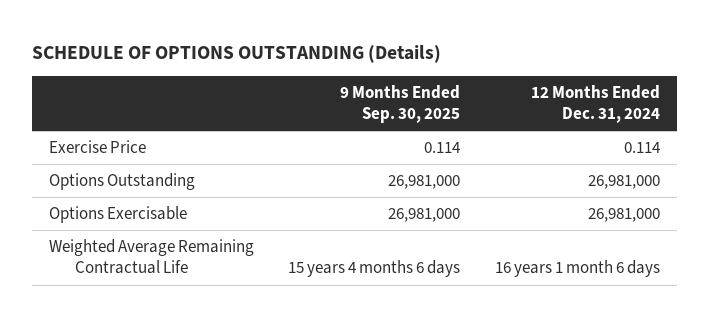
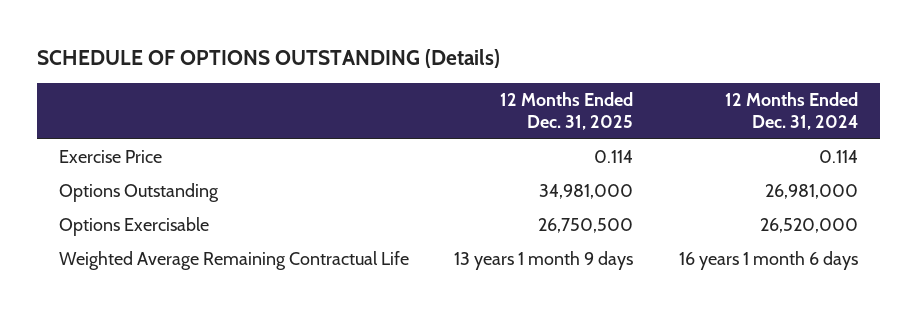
- | 9 Months Ended Sep. 30, 2025 | 12 Months Ended Dec. 31, 2024
+ | 12 Months Ended Dec. 31, 2025 | 12 Months Ended Dec. 31, 2024
- Options Exercisable | 26,981,000 | 26,981,000
+ Options Exercisable | 26,750,500 | 26,520,000

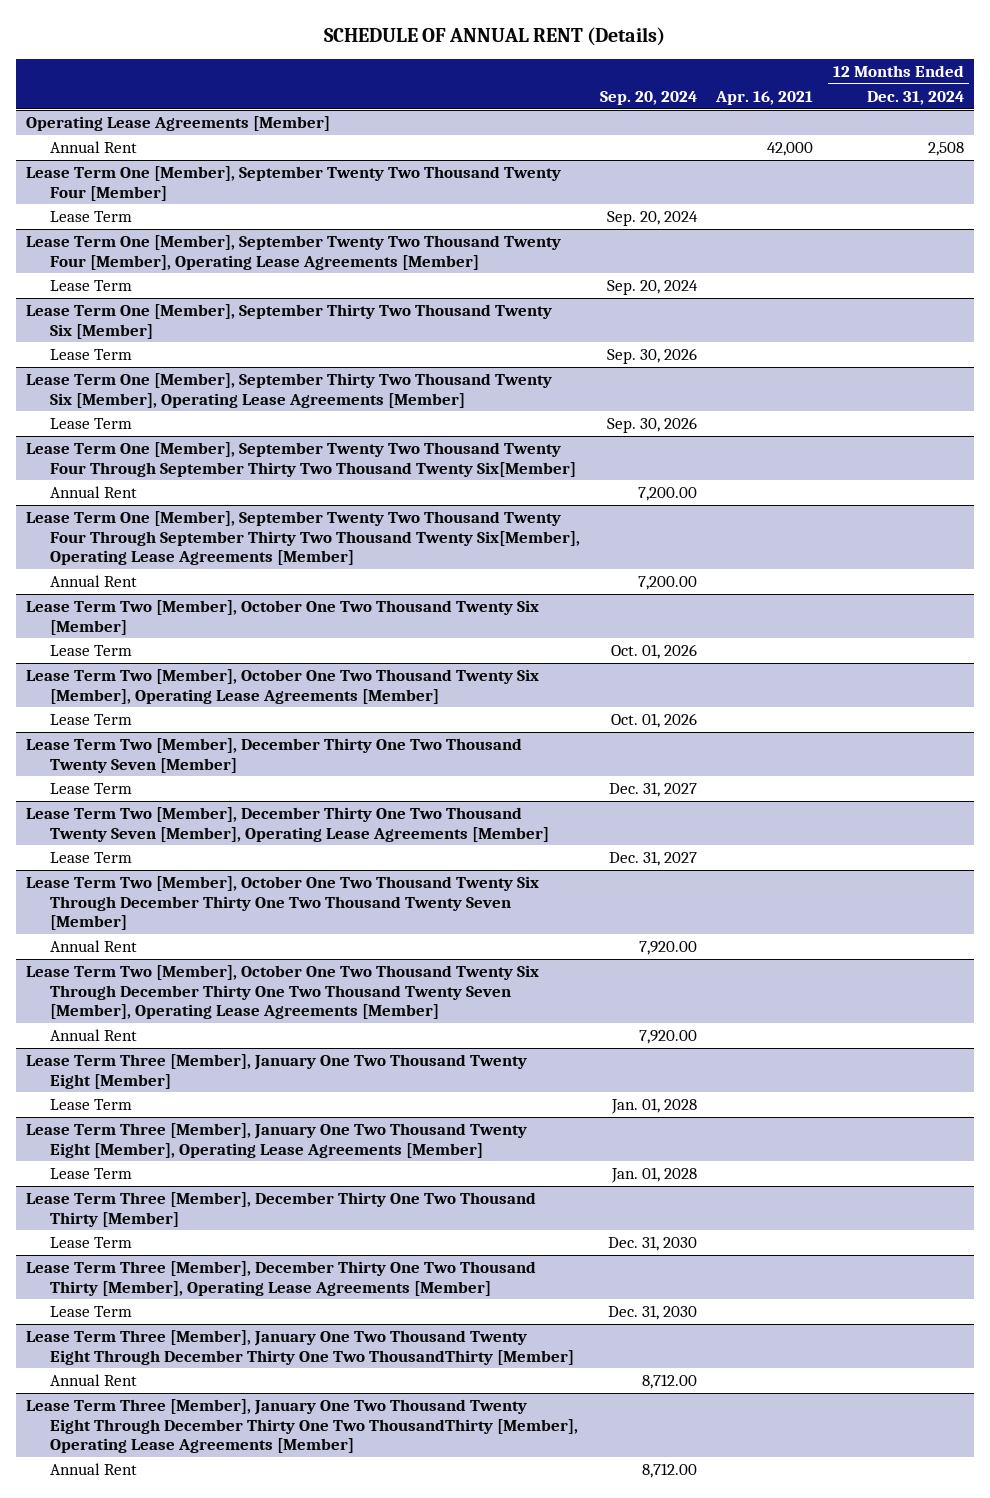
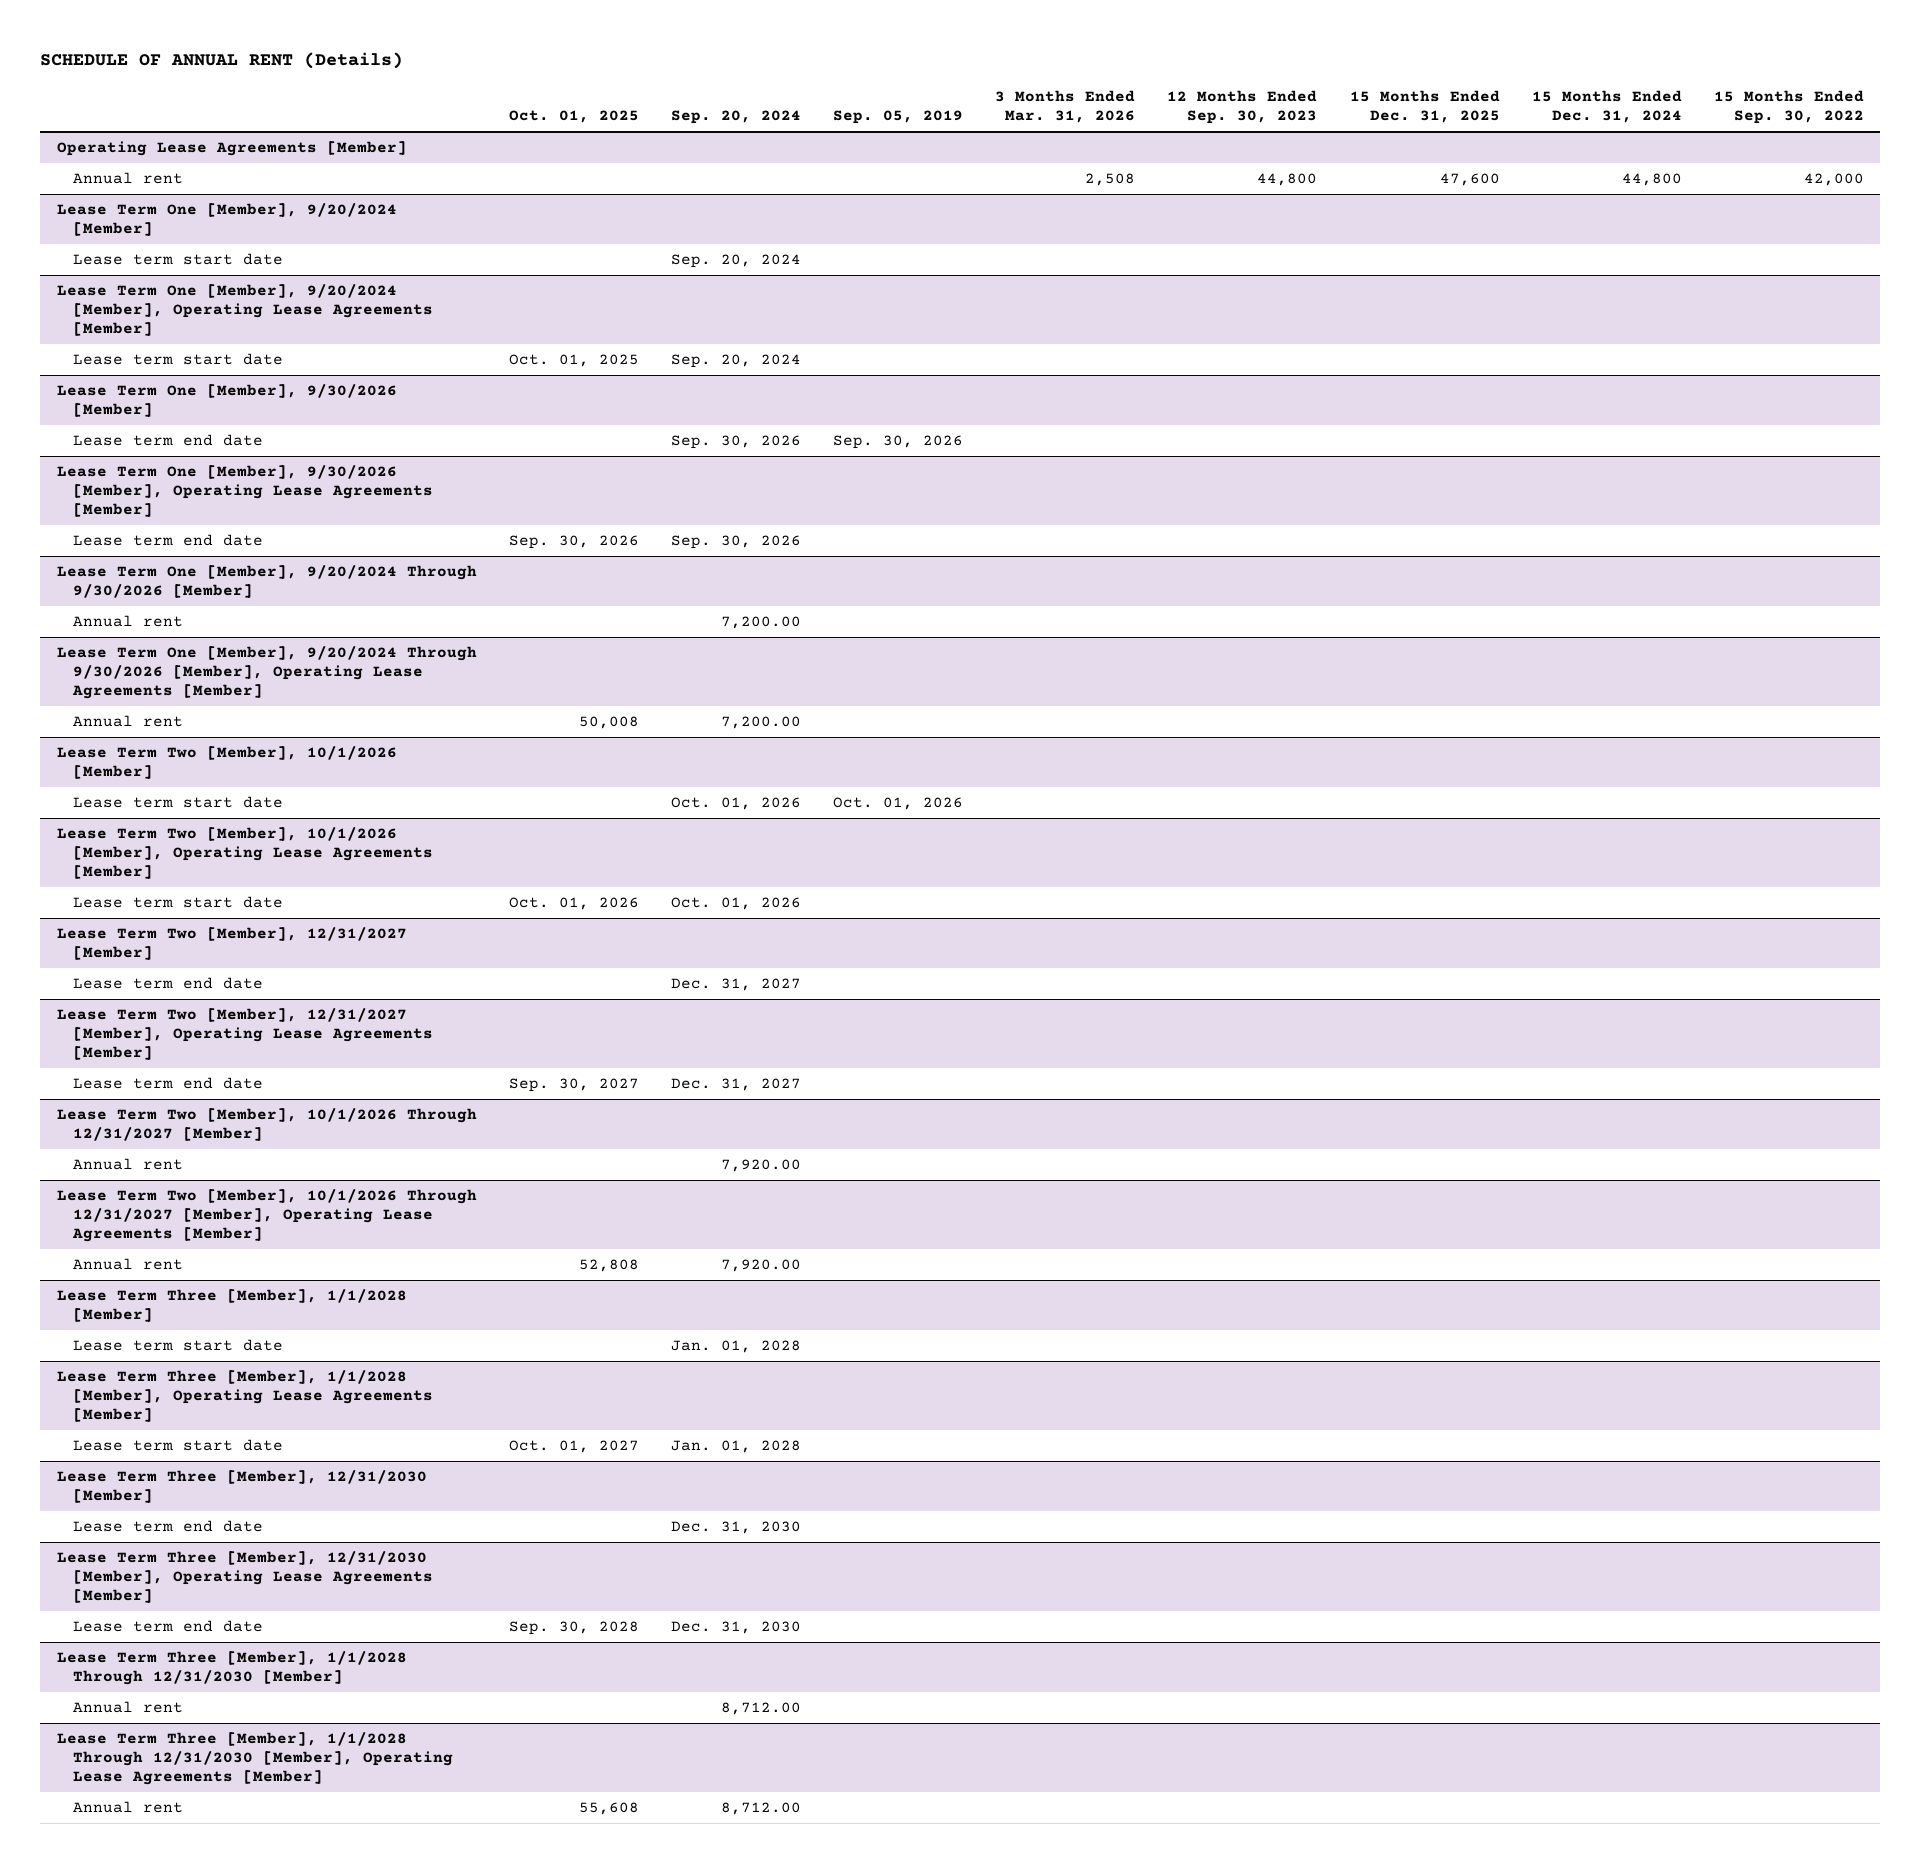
- | Sep. 20, 2024 | Apr. 16, 2021 | 12 Months Ended Dec. 31, 2024
+ | Oct. 01, 2025 | Sep. 20, 2024 | Sep. 05, 2019 | 3 Months Ended Mar. 31, 2026 | 12 Months Ended Sep. 30, 2023 | 15 Months Ended Dec. 31, 2025 | 15 Months Ended Dec. 31, 2024 | 15 Months Ended Sep. 30, 2022
@ Operating Lease Agreements [Member]
- Annual Rent | | 42,000 | 2,508
- Lease Term One [Member], September Twenty Two Thousand Twenty Four [Member]
- Lease Term | Sep. 20, 2024 | |
- Lease Term One [Member], September Twenty Two Thousand Twenty Four [Member], Operating Lease Agreements [Member]
- Lease Term | Sep. 20, 2024 | |
- Lease Term One [Member], September Thirty Two Thousand Twenty Six [Member]
- Lease Term | Sep. 30, 2026 | |
- Lease Term One [Member], September Thirty Two Thousand Twenty Six [Member], Operating Lease Agreements [Member]
- Lease Term | Sep. 30, 2026 | |
- Lease Term One [Member], September Twenty Two Thousand Twenty Four Through September Thirty Two Thousand Twenty Six[Member]
- Annual Rent | 7,200.00 | |
- Lease Term One [Member], September Twenty Two Thousand Twenty Four Through September Thirty Two Thousand Twenty Six[Member], Operating Lease Agreements [Member]
- Annual Rent | 7,200.00 | |
- Lease Term Two [Member], October One Two Thousand Twenty Six [Member]
- Lease Term | Oct. 01, 2026 | |
- Lease Term Two [Member], October One Two Thousand Twenty Six [Member], Operating Lease Agreements [Member]
- Lease Term | Oct. 01, 2026 | |
- Lease Term Two [Member], December Thirty One Two Thousand Twenty Seven [Member]
- Lease Term | Dec. 31, 2027 | |
- Lease Term Two [Member], December Thirty One Two Thousand Twenty Seven [Member], Operating Lease Agreements [Member]
- Lease Term | Dec. 31, 2027 | |
- Lease Term Two [Member], October One Two Thousand Twenty Six Through December Thirty One Two Thousand Twenty Seven [Member]
- Annual Rent | 7,920.00 | |
- Lease Term Two [Member], October One Two Thousand Twenty Six Through December Thirty One Two Thousand Twenty Seven [Member], Operating Lease Agreements [Member]
- Annual Rent | 7,920.00 | |
- Lease Term Three [Member], January One Two Thousand Twenty Eight [Member]
- Lease Term | Jan. 01, 2028 | |
- Lease Term Three [Member], January One Two Thousand Twenty Eight [Member], Operating Lease Agreements [Member]
- Lease Term | Jan. 01, 2028 | |
- Lease Term Three [Member], December Thirty One Two Thousand Thirty [Member]
- Lease Term | Dec. 31, 2030 | |
- Lease Term Three [Member], December Thirty One Two Thousand Thirty [Member], Operating Lease Agreements [Member]
- Lease Term | Dec. 31, 2030 | |
- Lease Term Three [Member], January One Two Thousand Twenty Eight Through December Thirty One Two ThousandThirty [Member]
- Annual Rent | 8,712.00 | |
- Lease Term Three [Member], January One Two Thousand Twenty Eight Through December Thirty One Two ThousandThirty [Member], Operating Lease Agreements [Member]
- Annual Rent | 8,712.00 | |
@ Operating Lease Agreements [Member]
+ Annual rent | | | | 2,508 | 44,800 | 47,600 | 44,800 | 42,000
+ Lease Term One [Member], 9/20/2024 [Member]
+ Lease term start date | | Sep. 20, 2024 | | | | | |
+ Lease Term One [Member], 9/20/2024 [Member], Operating Lease Agreements [Member]
+ Lease term start date | Oct. 01, 2025 | Sep. 20, 2024 | | | | | |
+ Lease Term One [Member], 9/30/2026 [Member]
+ Lease term end date | | Sep. 30, 2026 | Sep. 30, 2026 | | | | |
+ Lease Term One [Member], 9/30/2026 [Member], Operating Lease Agreements [Member]
+ Lease term end date | Sep. 30, 2026 | Sep. 30, 2026 | | | | | |
+ Lease Term One [Member], 9/20/2024 Through 9/30/2026 [Member]
+ Annual rent | | 7,200.00 | | | | | |
+ Lease Term One [Member], 9/20/2024 Through 9/30/2026 [Member], Operating Lease Agreements [Member]
+ Annual rent | 50,008 | 7,200.00 | | | | | |
+ Lease Term Two [Member], 10/1/2026 [Member]
+ Lease term start date | | Oct. 01, 2026 | Oct. 01, 2026 | | | | |
+ Lease Term Two [Member], 10/1/2026 [Member], Operating Lease Agreements [Member]
+ Lease term start date | Oct. 01, 2026 | Oct. 01, 2026 | | | | | |
+ Lease Term Two [Member], 12/31/2027 [Member]
+ Lease term end date | | Dec. 31, 2027 | | | | | |
+ Lease Term Two [Member], 12/31/2027 [Member], Operating Lease Agreements [Member]
+ Lease term end date | Sep. 30, 2027 | Dec. 31, 2027 | | | | | |
+ Lease Term Two [Member], 10/1/2026 Through 12/31/2027 [Member]
+ Annual rent | | 7,920.00 | | | | | |
+ Lease Term Two [Member], 10/1/2026 Through 12/31/2027 [Member], Operating Lease Agreements [Member]
+ Annual rent | 52,808 | 7,920.00 | | | | | |
+ Lease Term Three [Member], 1/1/2028 [Member]
+ Lease term start date | | Jan. 01, 2028 | | | | | |
+ Lease Term Three [Member], 1/1/2028 [Member], Operating Lease Agreements [Member]
+ Lease term start date | Oct. 01, 2027 | Jan. 01, 2028 | | | | | |
+ Lease Term Three [Member], 12/31/2030 [Member]
+ Lease term end date | | Dec. 31, 2030 | | | | | |
+ Lease Term Three [Member], 12/31/2030 [Member], Operating Lease Agreements [Member]
+ Lease term end date | Sep. 30, 2028 | Dec. 31, 2030 | | | | | |
+ Lease Term Three [Member], 1/1/2028 Through 12/31/2030 [Member]
+ Annual rent | | 8,712.00 | | | | | |
+ Lease Term Three [Member], 1/1/2028 Through 12/31/2030 [Member], Operating Lease Agreements [Member]
+ Annual rent | 55,608 | 8,712.00 | | | | | |

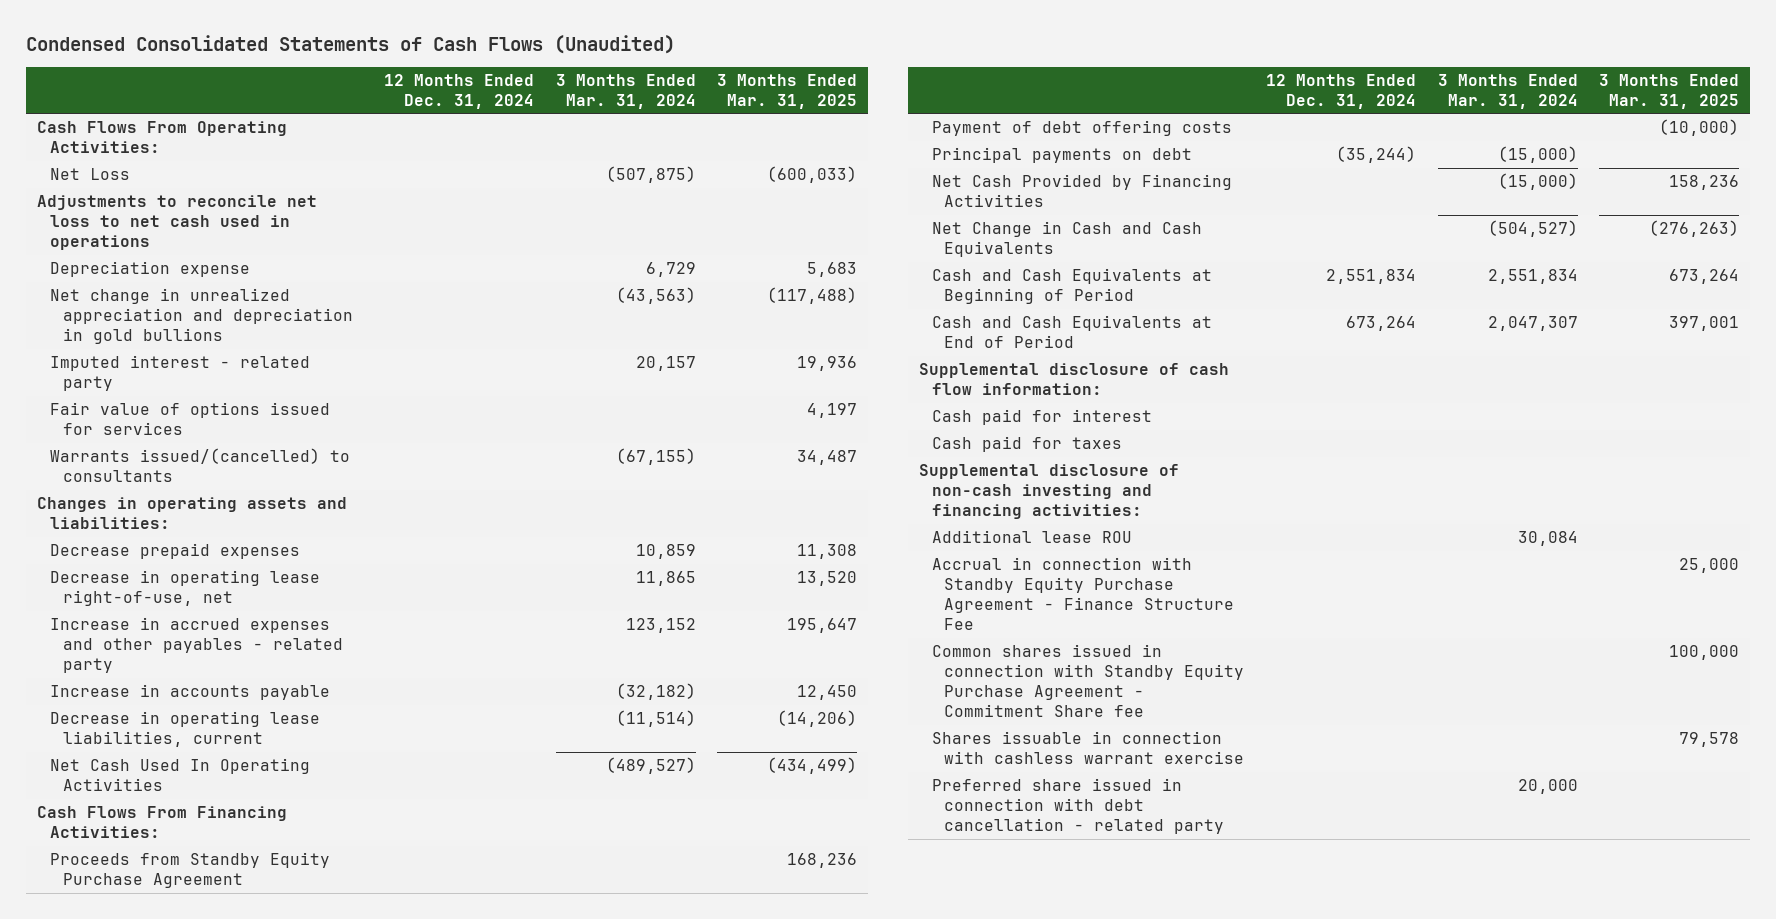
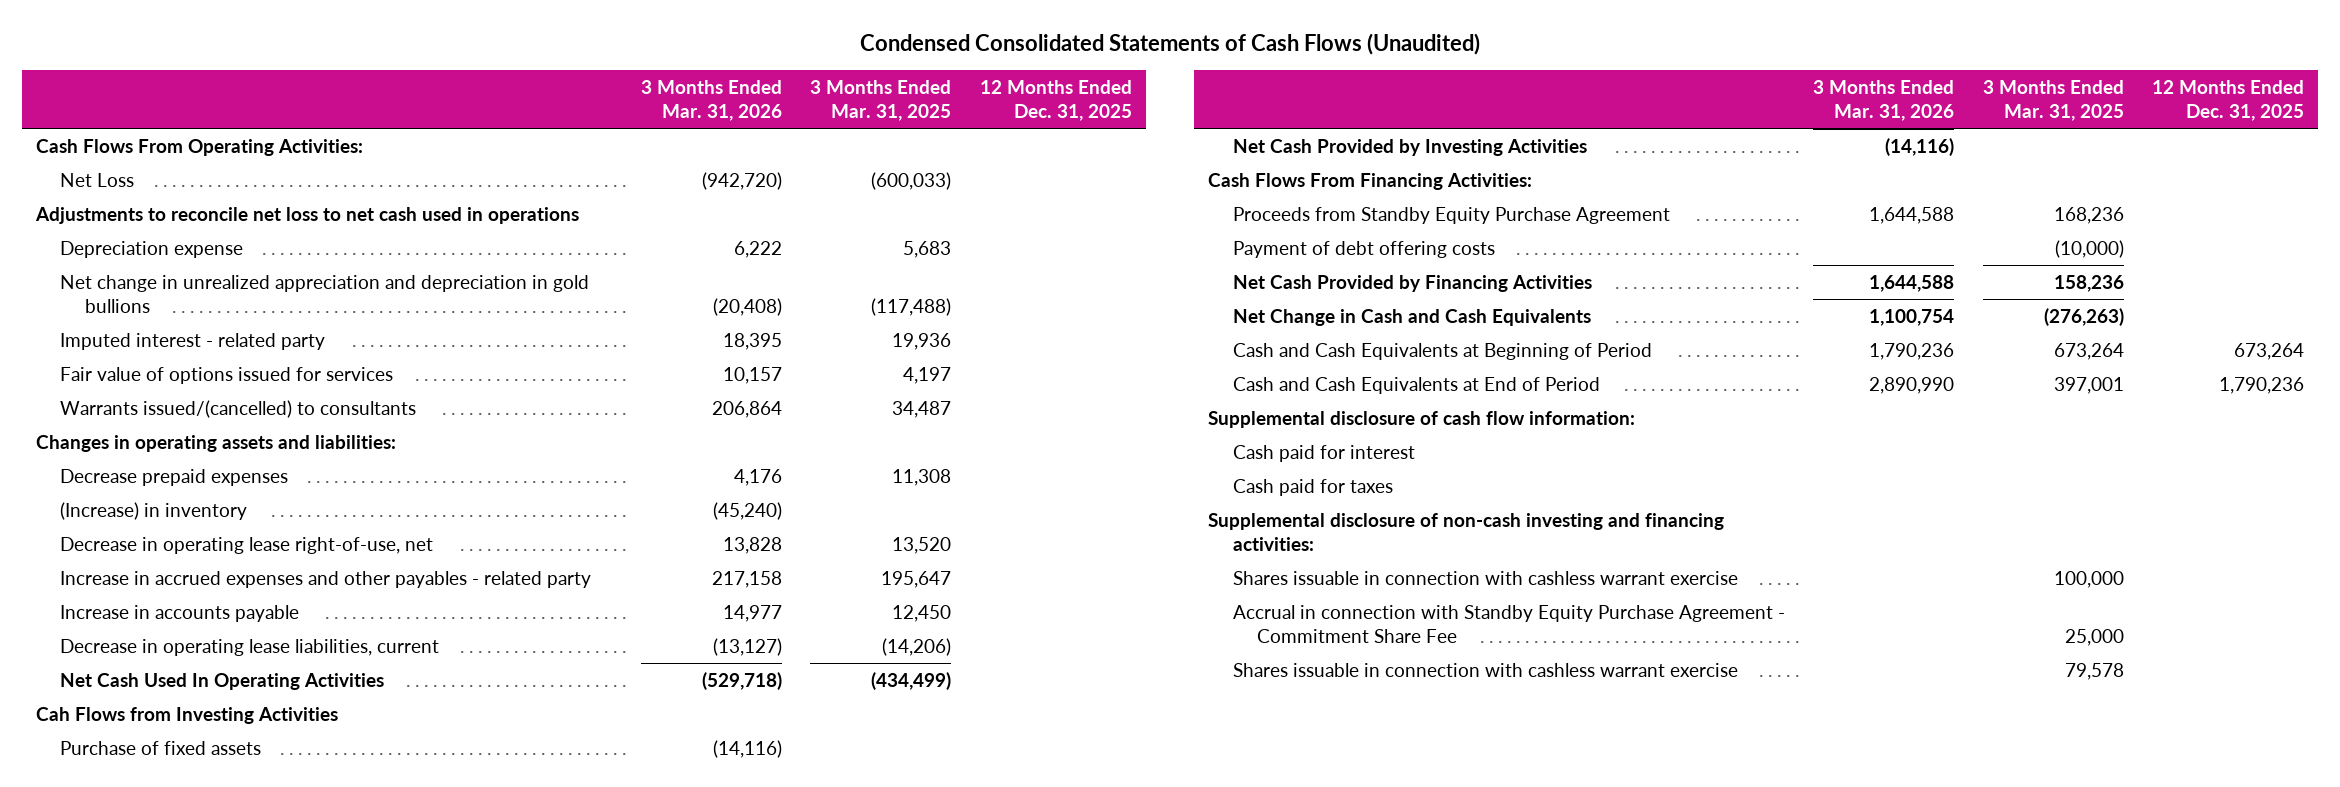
- | 12 Months Ended Dec. 31, 2024 | 3 Months Ended Mar. 31, 2024 | 3 Months Ended Mar. 31, 2025
+ | 3 Months Ended Mar. 31, 2026 | 3 Months Ended Mar. 31, 2025 | 12 Months Ended Dec. 31, 2025
+ (Increase) in inventory | (45,240) | |
+ Cah Flows from Investing Activities
+ Purchase of fixed assets | (14,116) | |
+ Net Cash Provided by Investing Activities | (14,116) | |
- Principal payments on debt | (35,244) | (15,000) |
- Additional lease ROU | | 30,084 |
- Accrual in connection with Standby Equity Purchase Agreement - Finance Structure Fee | | | 25,000
- Common shares issued in connection with Standby Equity Purchase Agreement - Commitment Share fee | | | 100,000
+ Shares issuable in connection with cashless warrant exercise | | 100,000 |
+ Accrual in connection with Standby Equity Purchase Agreement - Commitment Share Fee | | 25,000 |
- Preferred share issued in connection with debt cancellation - related party | | 20,000 |

